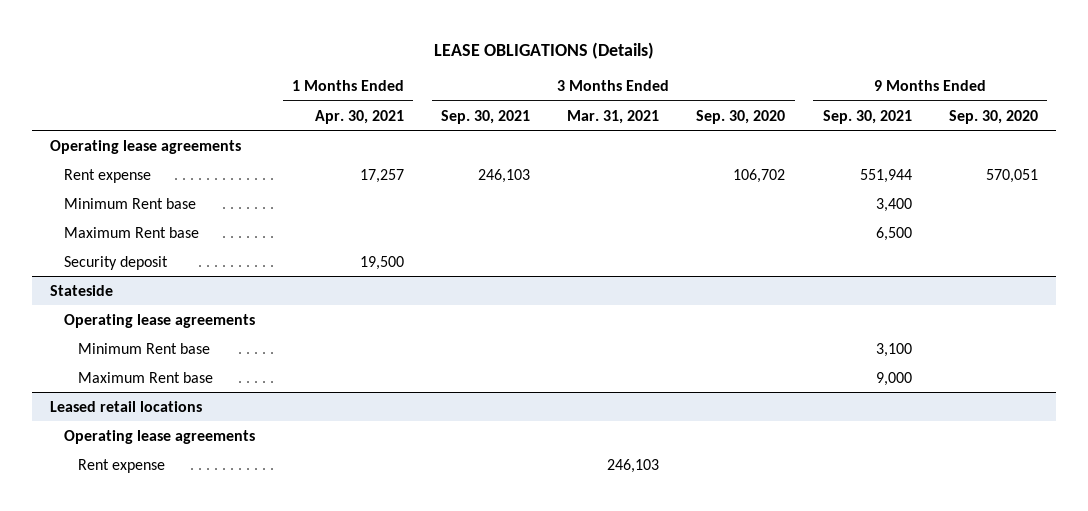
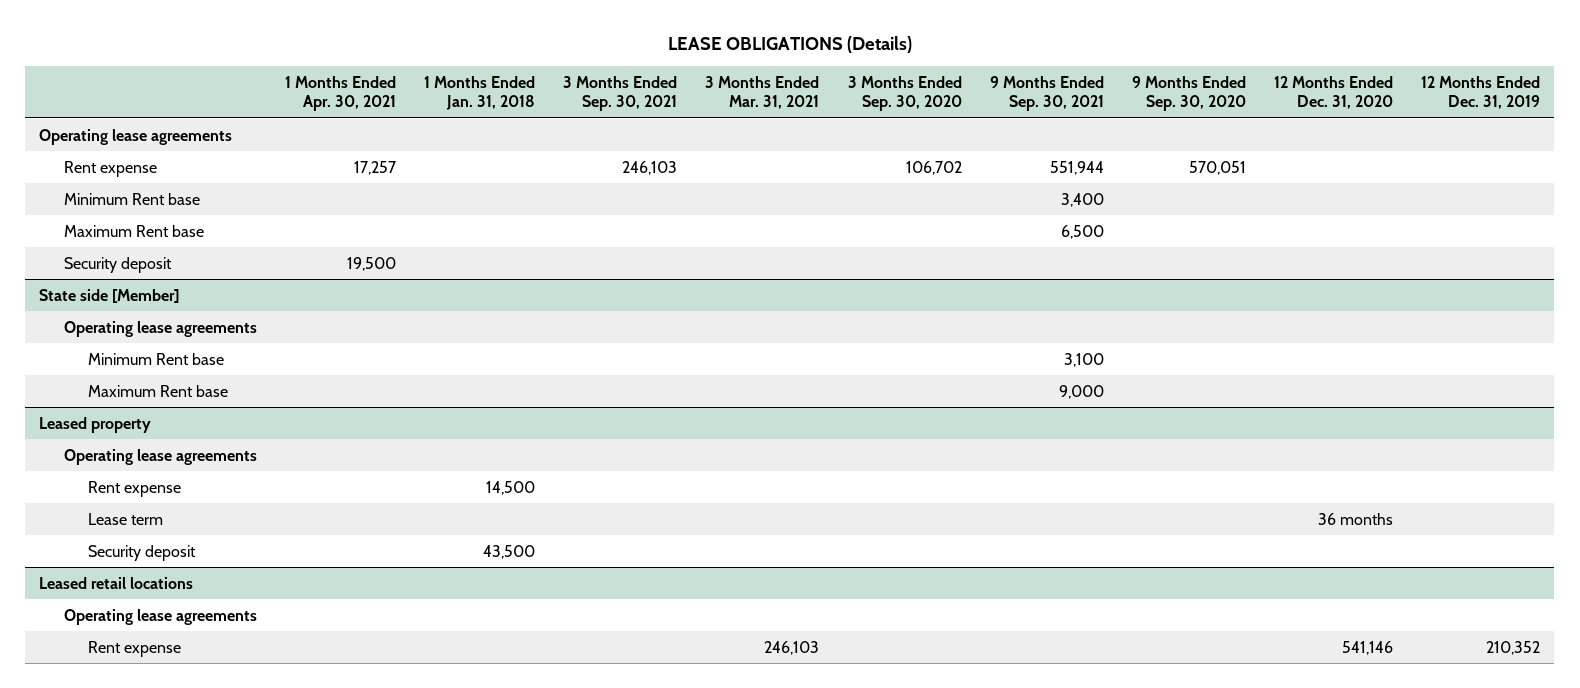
- | 1 Months Ended Apr. 30, 2021 | 3 Months Ended Sep. 30, 2021 | 3 Months Ended Mar. 31, 2021 | 3 Months Ended Sep. 30, 2020 | 9 Months Ended Sep. 30, 2021 | 9 Months Ended Sep. 30, 2020
+ | 1 Months Ended Apr. 30, 2021 | 1 Months Ended Jan. 31, 2018 | 3 Months Ended Sep. 30, 2021 | 3 Months Ended Mar. 31, 2021 | 3 Months Ended Sep. 30, 2020 | 9 Months Ended Sep. 30, 2021 | 9 Months Ended Sep. 30, 2020 | 12 Months Ended Dec. 31, 2020 | 12 Months Ended Dec. 31, 2019
- Stateside
+ State side [Member]
+ Leased property
+ Operating lease agreements
+ Rent expense | | 14,500 | | | | | | |
+ Lease term | | | | | | | | 36 months |
+ Security deposit | | 43,500 | | | | | | |

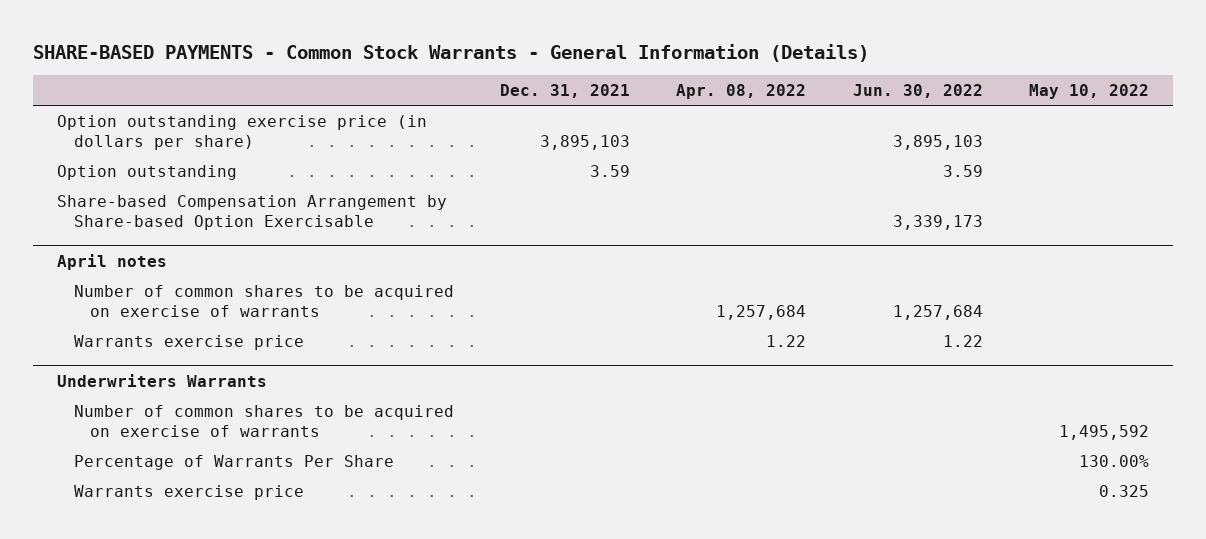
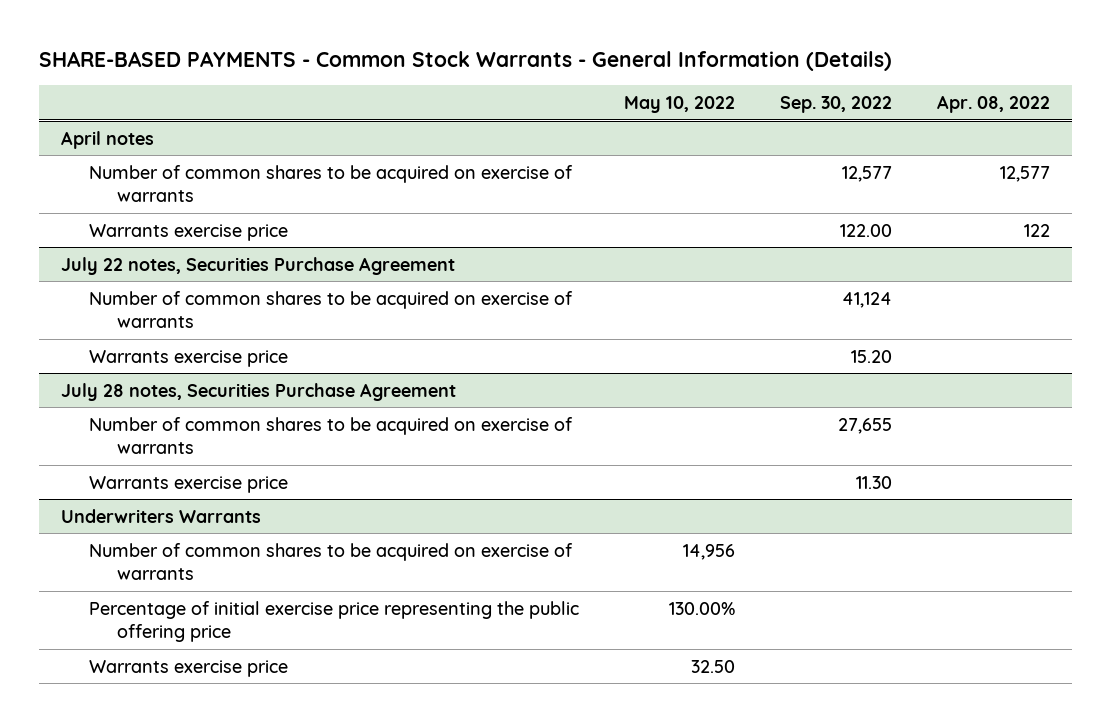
- | Dec. 31, 2021 | Apr. 08, 2022 | Jun. 30, 2022 | May 10, 2022
+ | May 10, 2022 | Sep. 30, 2022 | Apr. 08, 2022
- Option outstanding exercise price (in dollars per share) | 3,895,103 | | 3,895,103 |
- Option outstanding | 3.59 | | 3.59 |
- Share-based Compensation Arrangement by Share-based Option Exercisable | | | 3,339,173 |
@ April notes
- Number of common shares to be acquired on exercise of warrants | | 1,257,684 | 1,257,684 |
- Warrants exercise price | | 1.22 | 1.22 |
+ Number of common shares to be acquired on exercise of warrants | | 12,577 | 12,577
+ Warrants exercise price | | 122.00 | 122
+ July 22 notes, Securities Purchase Agreement
+ Number of common shares to be acquired on exercise of warrants | | 41,124 |
+ Warrants exercise price | | 15.20 |
+ July 28 notes, Securities Purchase Agreement
+ Number of common shares to be acquired on exercise of warrants | | 27,655 |
+ Warrants exercise price | | 11.30 |
@ Underwriters Warrants
- Number of common shares to be acquired on exercise of warrants | | | | 1,495,592
- Percentage of Warrants Per Share | | | | 130.00%
- Warrants exercise price | | | | 0.325
+ Number of common shares to be acquired on exercise of warrants | 14,956 | |
+ Percentage of initial exercise price representing the public offering price | 130.00% | |
+ Warrants exercise price | 32.50 | |

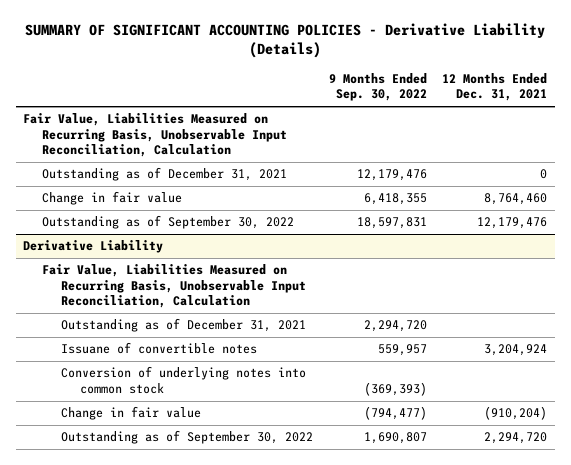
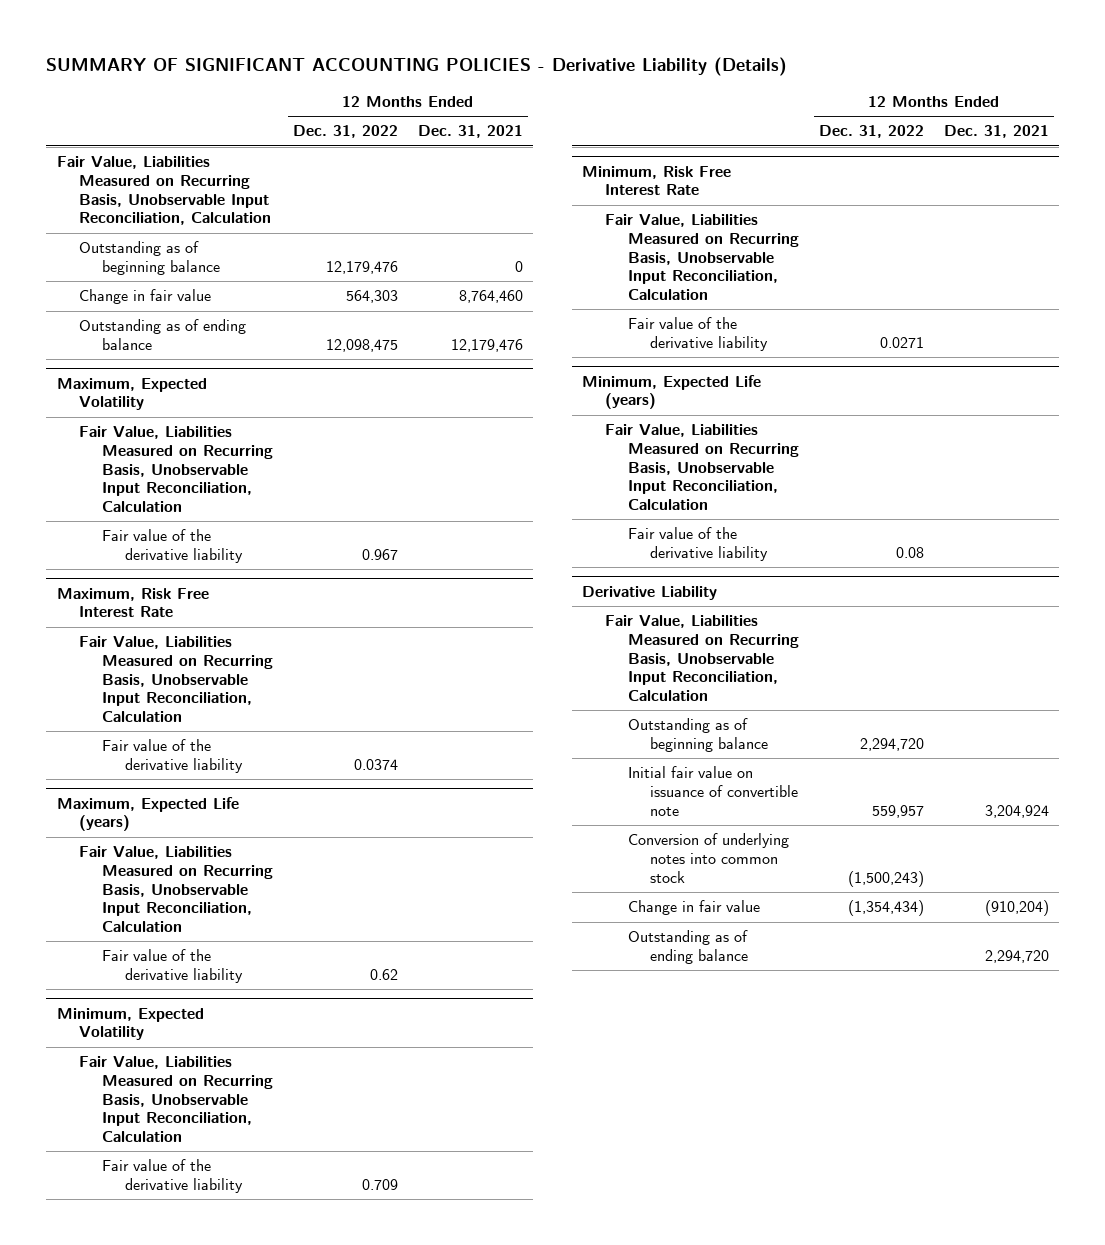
- | 9 Months Ended Sep. 30, 2022 | 12 Months Ended Dec. 31, 2021
+ | 12 Months Ended Dec. 31, 2022 | 12 Months Ended Dec. 31, 2021
- Outstanding as of December 31, 2021 | 12,179,476 | 0
+ Outstanding as of beginning balance | 12,179,476 | 0
- Outstanding as of September 30, 2022 | 18,597,831 | 12,179,476
+ Outstanding as of ending balance | 12,098,475 | 12,179,476
+ Maximum, Expected Volatility
+ Fair Value, Liabilities Measured on Recurring Basis, Unobservable Input Reconciliation, Calculation
+ Fair value of the derivative liability | 0.967 |
+ Maximum, Risk Free Interest Rate
+ Fair Value, Liabilities Measured on Recurring Basis, Unobservable Input Reconciliation, Calculation
+ Fair value of the derivative liability | 0.0374 |
+ Maximum, Expected Life (years)
+ Fair Value, Liabilities Measured on Recurring Basis, Unobservable Input Reconciliation, Calculation
+ Fair value of the derivative liability | 0.62 |
+ Minimum, Expected Volatility
+ Fair Value, Liabilities Measured on Recurring Basis, Unobservable Input Reconciliation, Calculation
+ Fair value of the derivative liability | 0.709 |
+ Minimum, Risk Free Interest Rate
+ Fair Value, Liabilities Measured on Recurring Basis, Unobservable Input Reconciliation, Calculation
+ Fair value of the derivative liability | 0.0271 |
+ Minimum, Expected Life (years)
+ Fair Value, Liabilities Measured on Recurring Basis, Unobservable Input Reconciliation, Calculation
+ Fair value of the derivative liability | 0.08 |
@ Derivative Liability
- Outstanding as of December 31, 2021 | 2,294,720 |
- Issuane of convertible notes | 559,957 | 3,204,924
+ Outstanding as of beginning balance | 2,294,720 |
+ Initial fair value on issuance of convertible note | 559,957 | 3,204,924
- Outstanding as of September 30, 2022 | 1,690,807 | 2,294,720
+ Outstanding as of ending balance | | 2,294,720

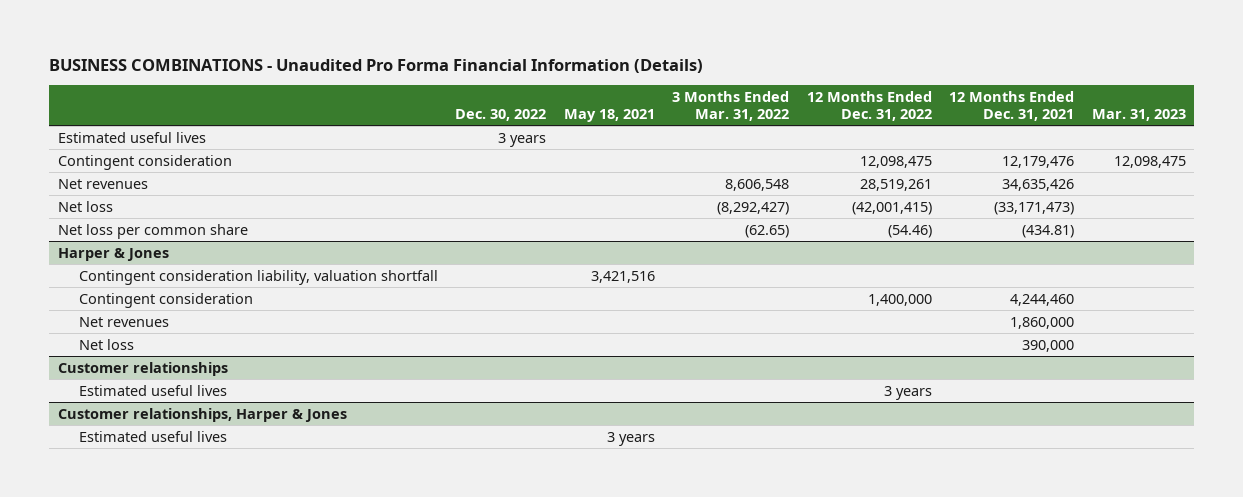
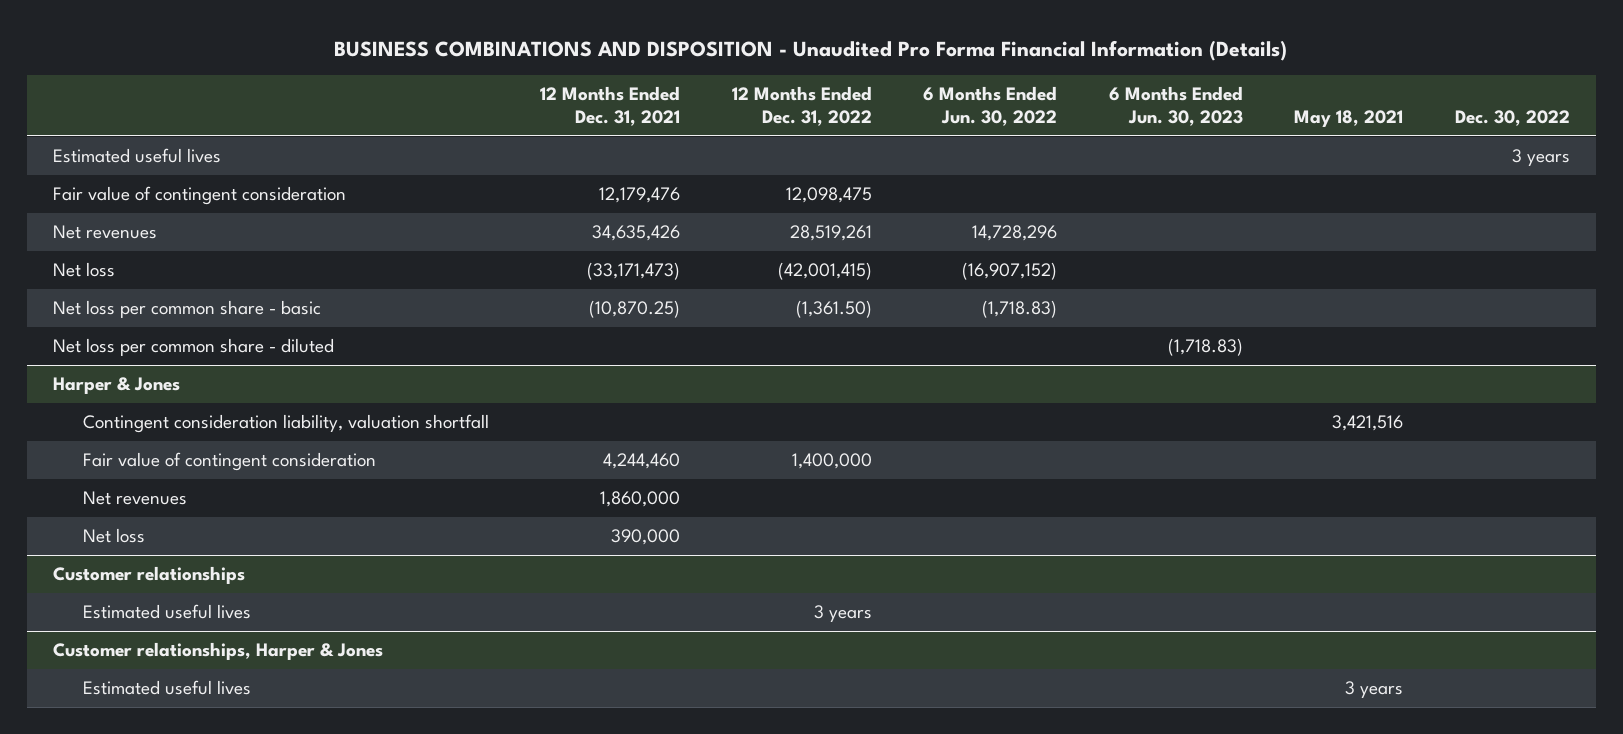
- BUSINESS COMBINATIONS - Unaudited Pro Forma Financial Information (Details)
+ BUSINESS COMBINATIONS AND DISPOSITION - Unaudited Pro Forma Financial Information (Details)
- | Dec. 30, 2022 | May 18, 2021 | 3 Months Ended Mar. 31, 2022 | 12 Months Ended Dec. 31, 2022 | 12 Months Ended Dec. 31, 2021 | Mar. 31, 2023
+ | 12 Months Ended Dec. 31, 2021 | 12 Months Ended Dec. 31, 2022 | 6 Months Ended Jun. 30, 2022 | 6 Months Ended Jun. 30, 2023 | May 18, 2021 | Dec. 30, 2022
- Contingent consideration | | | | 12,098,475 | 12,179,476 | 12,098,475
+ Fair value of contingent consideration | 12,179,476 | 12,098,475 | | | |
- Net loss per common share | | | (62.65) | (54.46) | (434.81) |
+ Net loss per common share - basic | (10,870.25) | (1,361.50) | (1,718.83) | | |
+ Net loss per common share - diluted | | | | (1,718.83) | |
@ Harper & Jones
- Contingent consideration | | | | 1,400,000 | 4,244,460 |
+ Fair value of contingent consideration | 4,244,460 | 1,400,000 | | | |

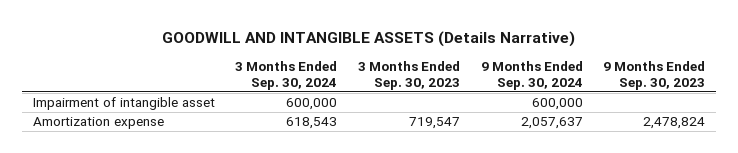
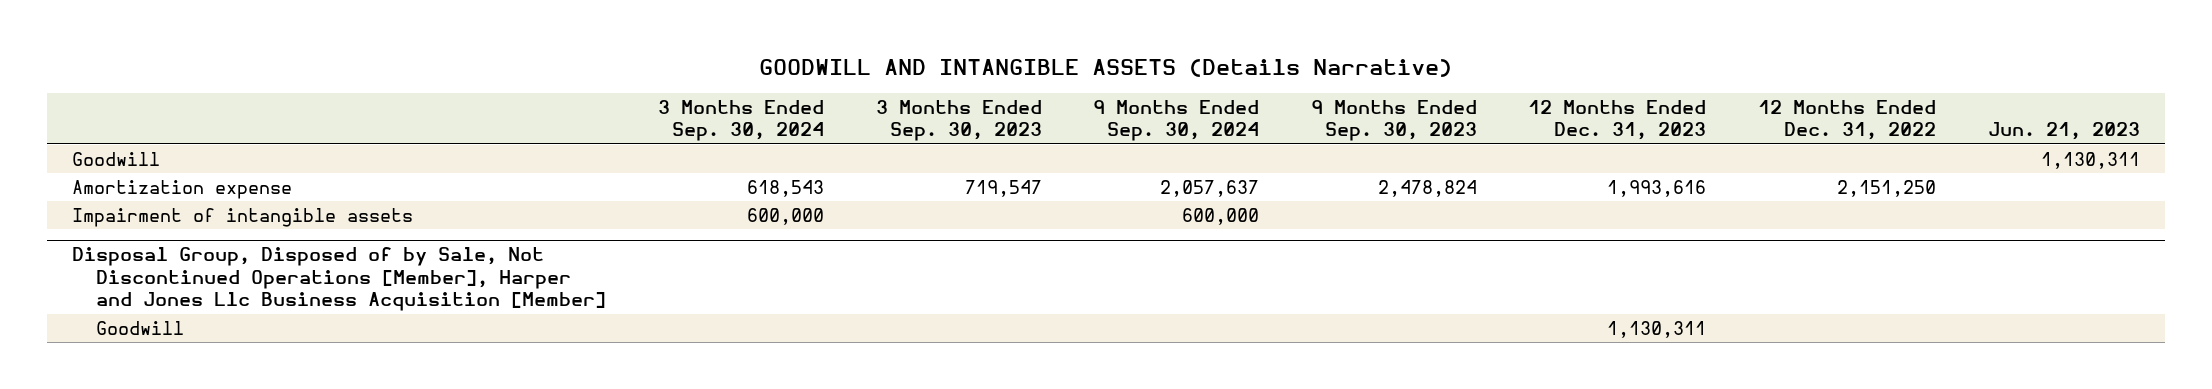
- | 3 Months Ended Sep. 30, 2024 | 3 Months Ended Sep. 30, 2023 | 9 Months Ended Sep. 30, 2024 | 9 Months Ended Sep. 30, 2023
+ | 3 Months Ended Sep. 30, 2024 | 3 Months Ended Sep. 30, 2023 | 9 Months Ended Sep. 30, 2024 | 9 Months Ended Sep. 30, 2023 | 12 Months Ended Dec. 31, 2023 | 12 Months Ended Dec. 31, 2022 | Jun. 21, 2023
- Impairment of intangible asset | 600,000 | | 600,000 |
+ Goodwill | | | | | | | 1,130,311
+ Impairment of intangible assets | 600,000 | | 600,000 | | | |
+ Disposal Group, Disposed of by Sale, Not Discontinued Operations [Member], Harper and Jones Llc Business Acquisition [Member]
+ Goodwill | | | | | 1,130,311 | |

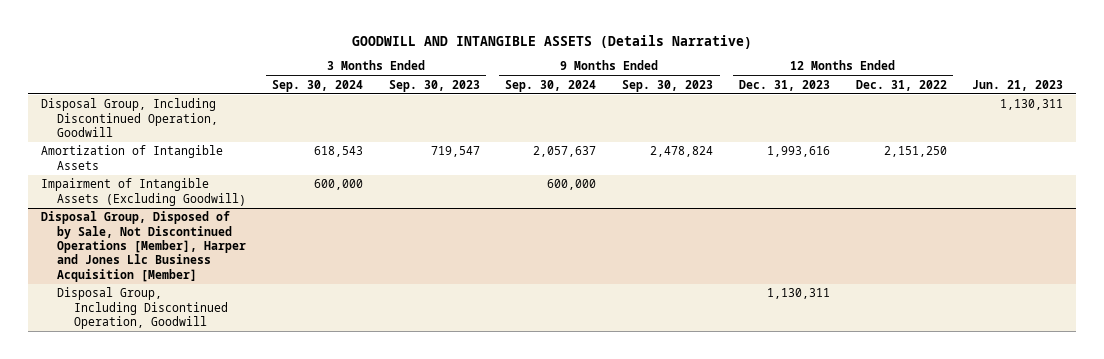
- Goodwill | | | | | | | 1,130,311
- Amortization expense | 618,543 | 719,547 | 2,057,637 | 2,478,824 | 1,993,616 | 2,151,250 |
- Impairment of intangible assets | 600,000 | | 600,000 | | | |
+ Disposal Group, Including Discontinued Operation, Goodwill | | | | | | | 1,130,311
+ Amortization of Intangible Assets | 618,543 | 719,547 | 2,057,637 | 2,478,824 | 1,993,616 | 2,151,250 |
+ Impairment of Intangible Assets (Excluding Goodwill) | 600,000 | | 600,000 | | | |
@ Disposal Group, Disposed of by Sale, Not Discontinued Operations [Member], Harper and Jones Llc Business Acquisition [Member]
- Goodwill | | | | | 1,130,311 | |
+ Disposal Group, Including Discontinued Operation, Goodwill | | | | | 1,130,311 | |

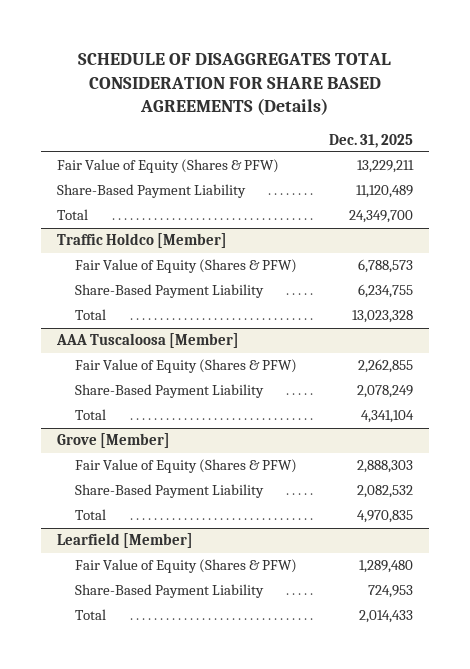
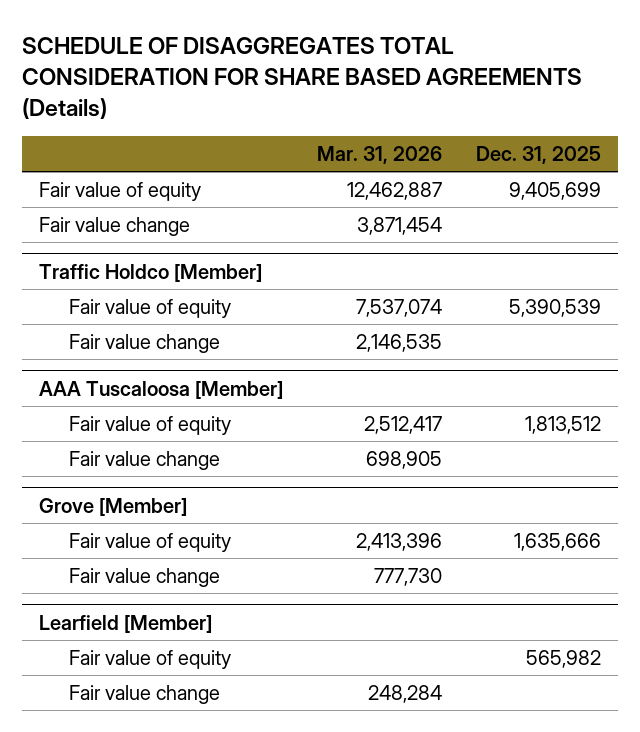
- | Dec. 31, 2025
+ | Mar. 31, 2026 | Dec. 31, 2025
- Fair Value of Equity (Shares & PFW) | 13,229,211
- Share-Based Payment Liability | 11,120,489
- Total | 24,349,700
+ Fair value of equity | 12,462,887 | 9,405,699
+ Fair value change | 3,871,454 |
@ Traffic Holdco [Member]
- Fair Value of Equity (Shares & PFW) | 6,788,573
- Share-Based Payment Liability | 6,234,755
- Total | 13,023,328
+ Fair value of equity | 7,537,074 | 5,390,539
+ Fair value change | 2,146,535 |
@ AAA Tuscaloosa [Member]
- Fair Value of Equity (Shares & PFW) | 2,262,855
- Share-Based Payment Liability | 2,078,249
- Total | 4,341,104
+ Fair value of equity | 2,512,417 | 1,813,512
+ Fair value change | 698,905 |
@ Grove [Member]
- Fair Value of Equity (Shares & PFW) | 2,888,303
- Share-Based Payment Liability | 2,082,532
- Total | 4,970,835
+ Fair value of equity | 2,413,396 | 1,635,666
+ Fair value change | 777,730 |
@ Learfield [Member]
- Fair Value of Equity (Shares & PFW) | 1,289,480
- Share-Based Payment Liability | 724,953
- Total | 2,014,433
+ Fair value of equity | | 565,982
+ Fair value change | 248,284 |

